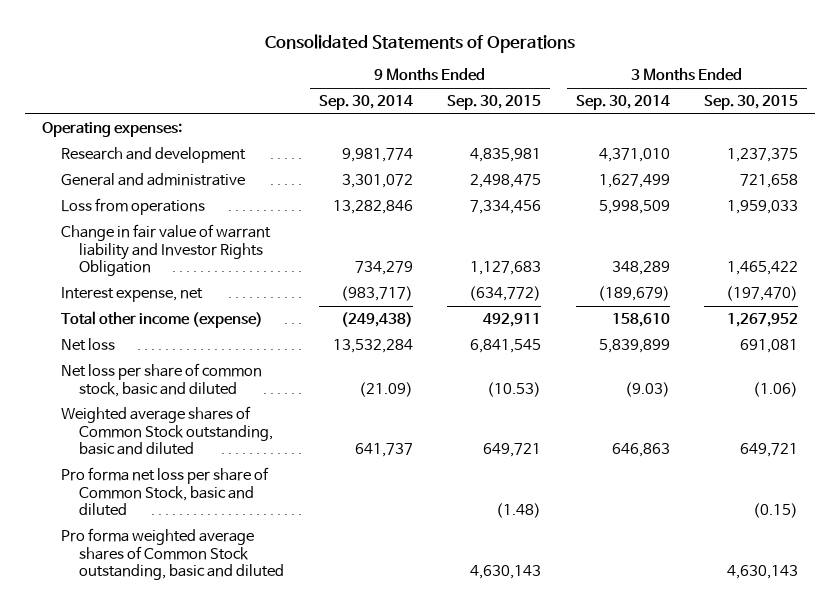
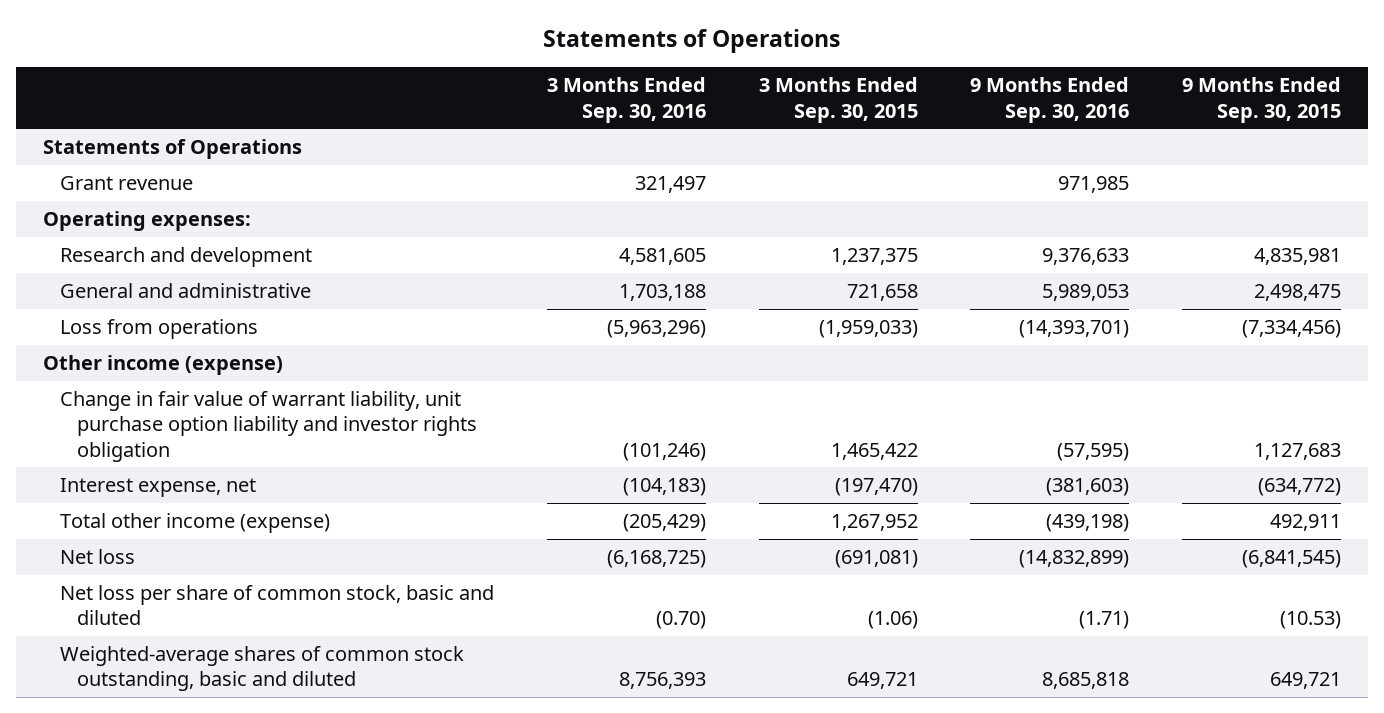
- Consolidated Statements of Operations
+ Statements of Operations
- | 9 Months Ended Sep. 30, 2014 | 9 Months Ended Sep. 30, 2015 | 3 Months Ended Sep. 30, 2014 | 3 Months Ended Sep. 30, 2015
+ | 3 Months Ended Sep. 30, 2016 | 3 Months Ended Sep. 30, 2015 | 9 Months Ended Sep. 30, 2016 | 9 Months Ended Sep. 30, 2015
+ Statements of Operations
+ Grant revenue | 321,497 | | 971,985 |
- Loss from operations | 13,282,846 | 7,334,456 | 5,998,509 | 1,959,033
- Change in fair value of warrant liability and Investor Rights Obligation | 734,279 | 1,127,683 | 348,289 | 1,465,422
+ Loss from operations | (5,963,296) | (1,959,033) | (14,393,701) | (7,334,456)
+ Other income (expense)
+ Change in fair value of warrant liability, unit purchase option liability and investor rights obligation | (101,246) | 1,465,422 | (57,595) | 1,127,683
- Net loss | 13,532,284 | 6,841,545 | 5,839,899 | 691,081
+ Net loss | (6,168,725) | (691,081) | (14,832,899) | (6,841,545)
- Weighted average shares of Common Stock outstanding, basic and diluted | 641,737 | 649,721 | 646,863 | 649,721
- Pro forma net loss per share of Common Stock, basic and diluted | | (1.48) | | (0.15)
- Pro forma weighted average shares of Common Stock outstanding, basic and diluted | | 4,630,143 | | 4,630,143
+ Weighted-average shares of common stock outstanding, basic and diluted | 8,756,393 | 649,721 | 8,685,818 | 649,721

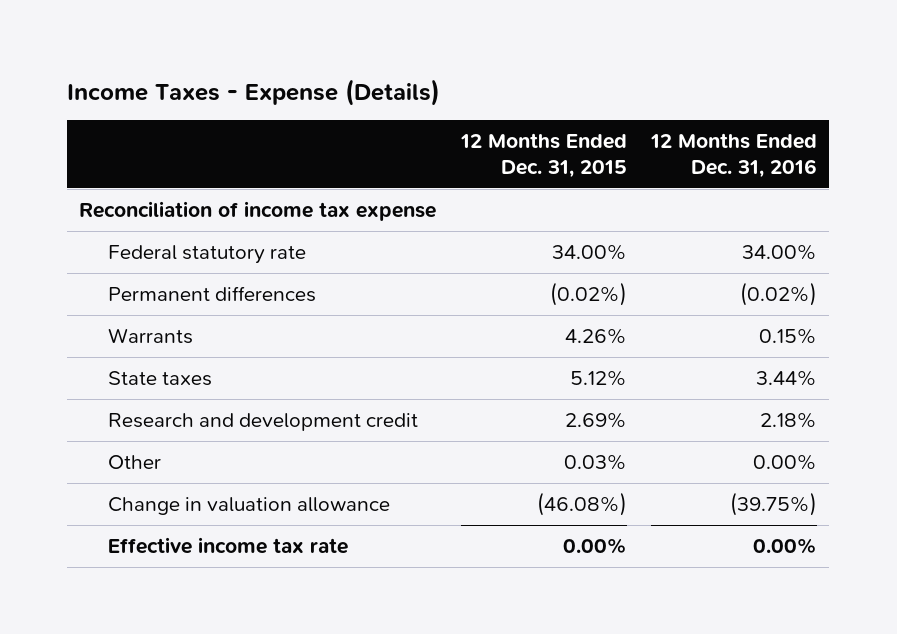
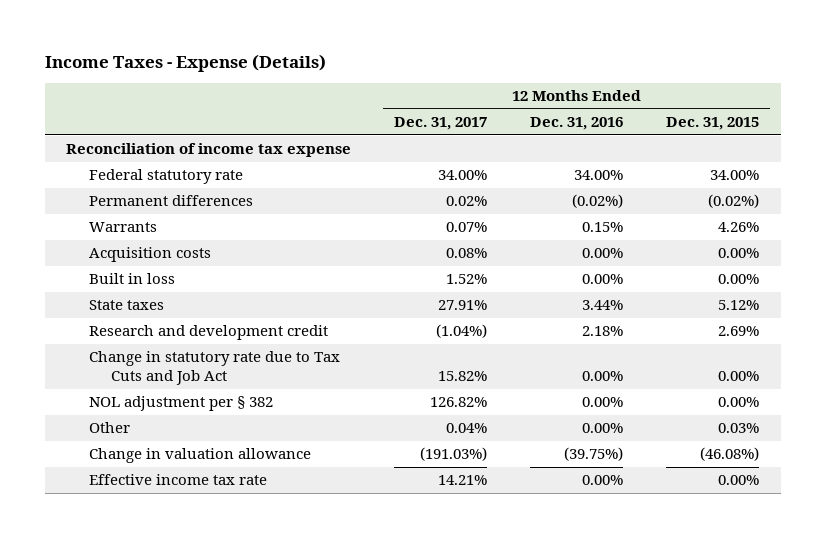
- | 12 Months Ended Dec. 31, 2015 | 12 Months Ended Dec. 31, 2016
+ | 12 Months Ended Dec. 31, 2017 | 12 Months Ended Dec. 31, 2016 | 12 Months Ended Dec. 31, 2015
+ Acquisition costs | 0.08% | 0.00% | 0.00%
+ Built in loss | 1.52% | 0.00% | 0.00%
+ Change in statutory rate due to Tax Cuts and Job Act | 15.82% | 0.00% | 0.00%
+ NOL adjustment per § 382 | 126.82% | 0.00% | 0.00%

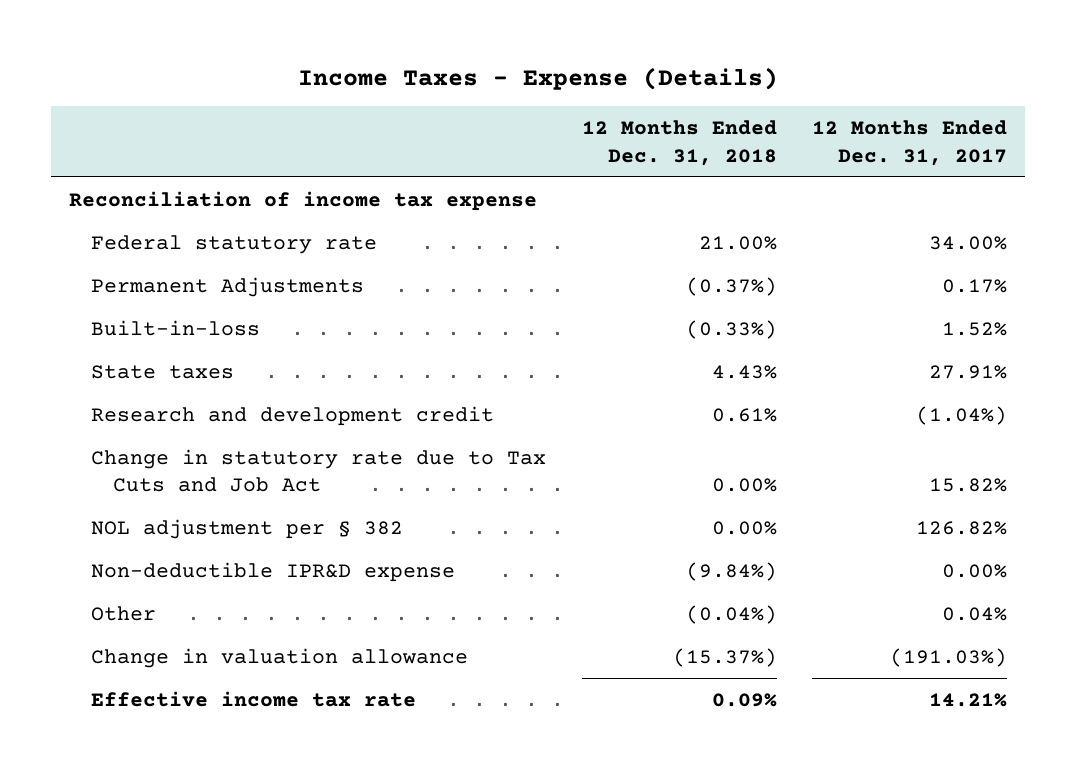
- | 12 Months Ended Dec. 31, 2017 | 12 Months Ended Dec. 31, 2016 | 12 Months Ended Dec. 31, 2015
+ | 12 Months Ended Dec. 31, 2018 | 12 Months Ended Dec. 31, 2017
- Permanent differences | 0.02% | (0.02%) | (0.02%)
- Warrants | 0.07% | 0.15% | 4.26%
- Acquisition costs | 0.08% | 0.00% | 0.00%
- Built in loss | 1.52% | 0.00% | 0.00%
+ Permanent Adjustments | (0.37%) | 0.17%
+ Built-in-loss | (0.33%) | 1.52%
+ Non-deductible IPR&D expense | (9.84%) | 0.00%

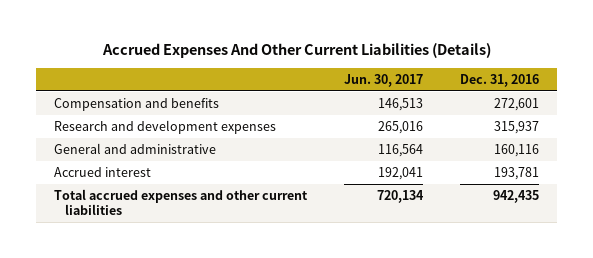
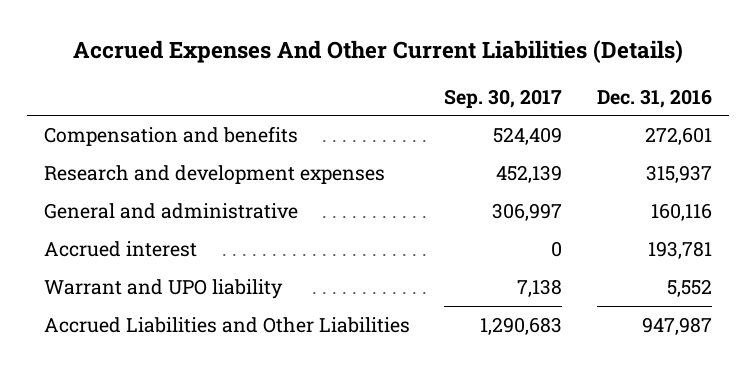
- | Jun. 30, 2017 | Dec. 31, 2016
+ | Sep. 30, 2017 | Dec. 31, 2016
- Total accrued expenses and other current liabilities | 720,134 | 942,435
+ Warrant and UPO liability | 7,138 | 5,552
+ Accrued Liabilities and Other Liabilities | 1,290,683 | 947,987

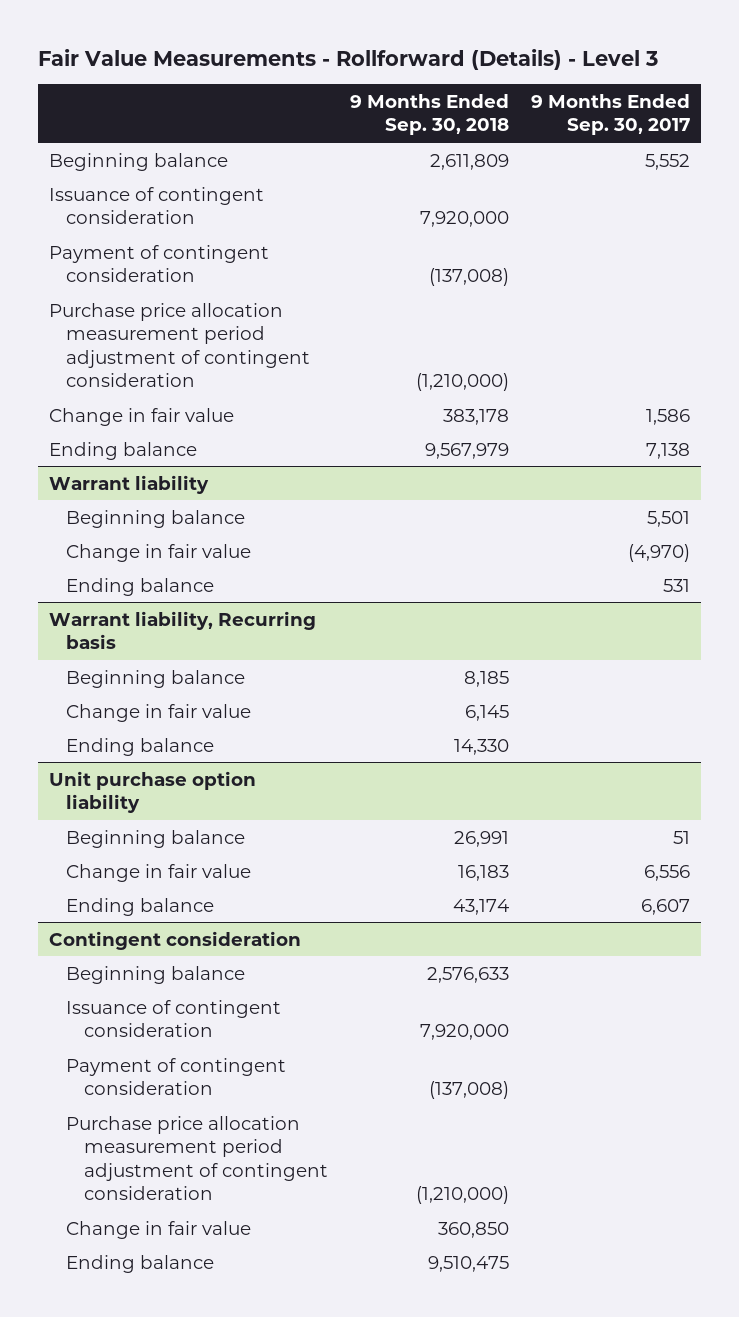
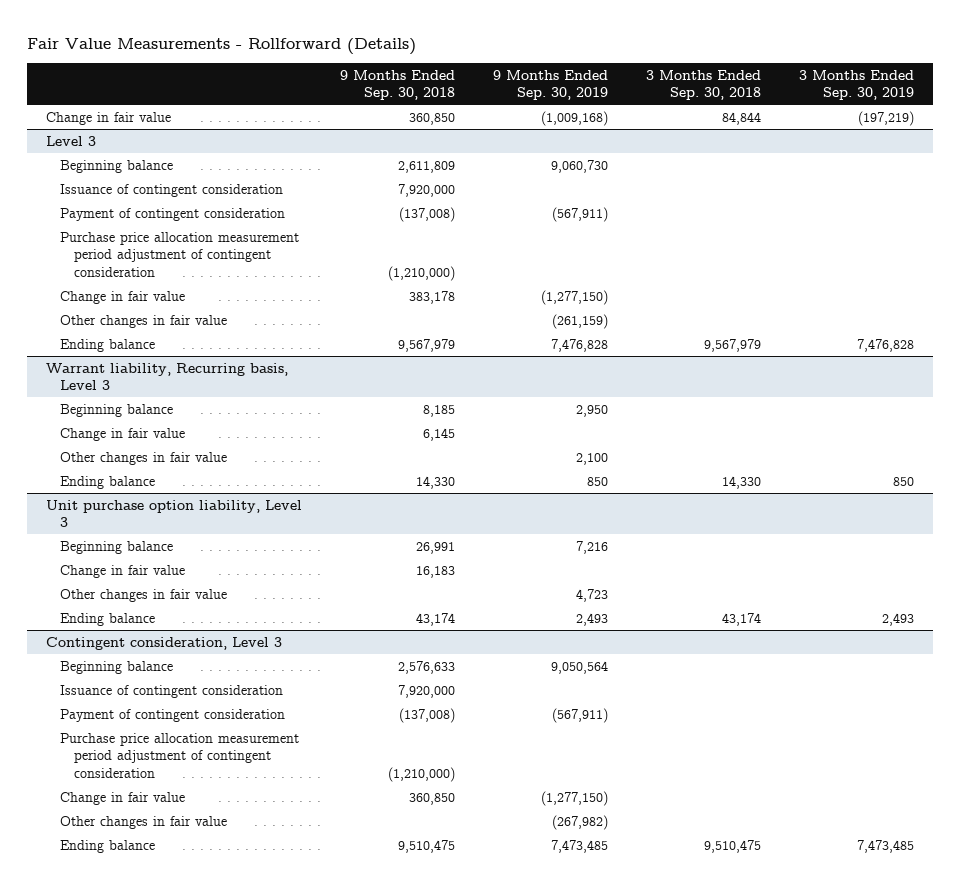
- Fair Value Measurements - Rollforward (Details) - Level 3
+ Fair Value Measurements - Rollforward (Details)
- | 9 Months Ended Sep. 30, 2018 | 9 Months Ended Sep. 30, 2017
+ | 9 Months Ended Sep. 30, 2018 | 9 Months Ended Sep. 30, 2019 | 3 Months Ended Sep. 30, 2018 | 3 Months Ended Sep. 30, 2019
+ Change in fair value | 360,850 | (1,009,168) | 84,844 | (197,219)
+ Level 3
+ Other changes in fair value | | (261,159) | |
- Warrant liability
- Beginning balance | | 5,501
- Change in fair value | | (4,970)
- Ending balance | | 531
- Warrant liability, Recurring basis
+ Warrant liability, Recurring basis, Level 3
+ Other changes in fair value | | 2,100 | |
- Unit purchase option liability
+ Unit purchase option liability, Level 3
+ Other changes in fair value | | 4,723 | |
- Contingent consideration
+ Contingent consideration, Level 3
+ Other changes in fair value | | (267,982) | |

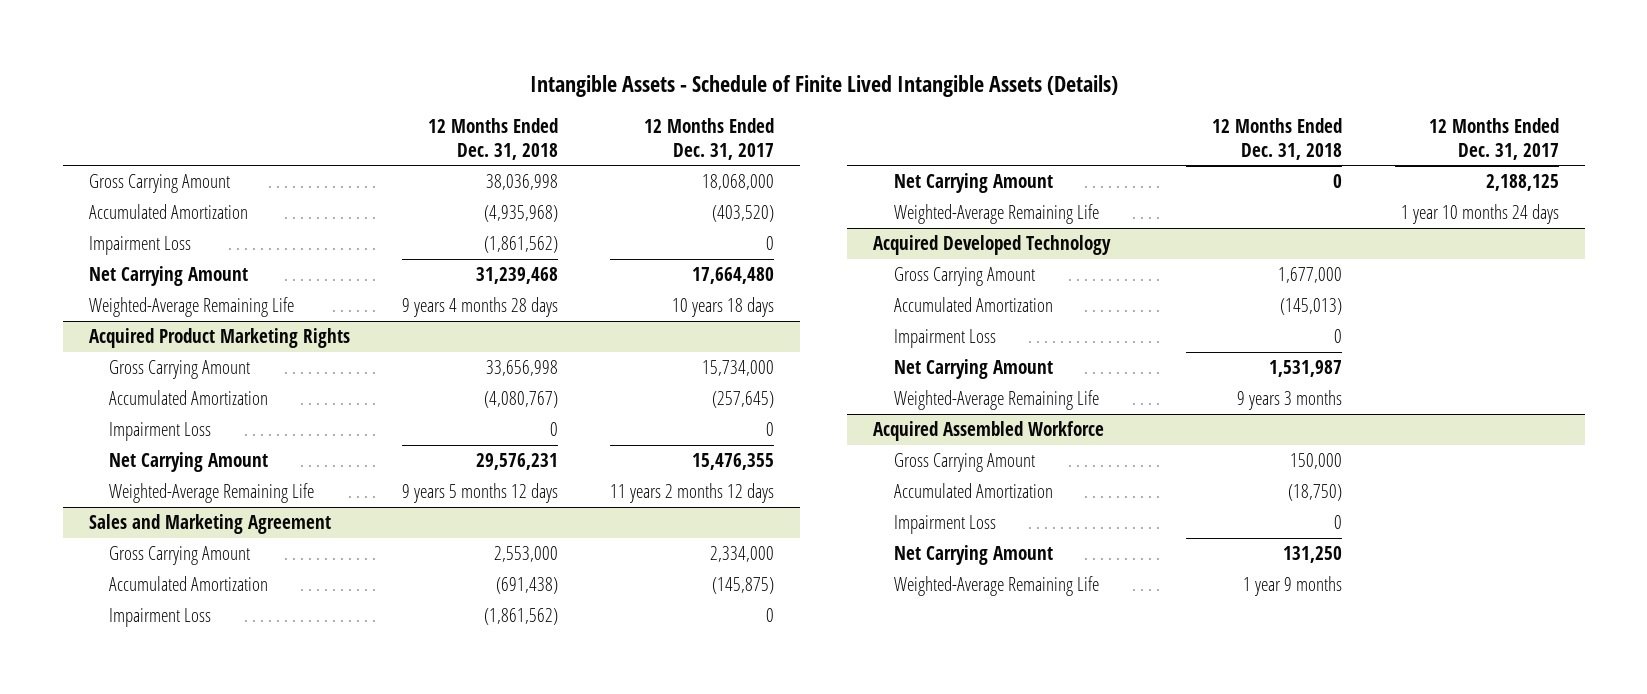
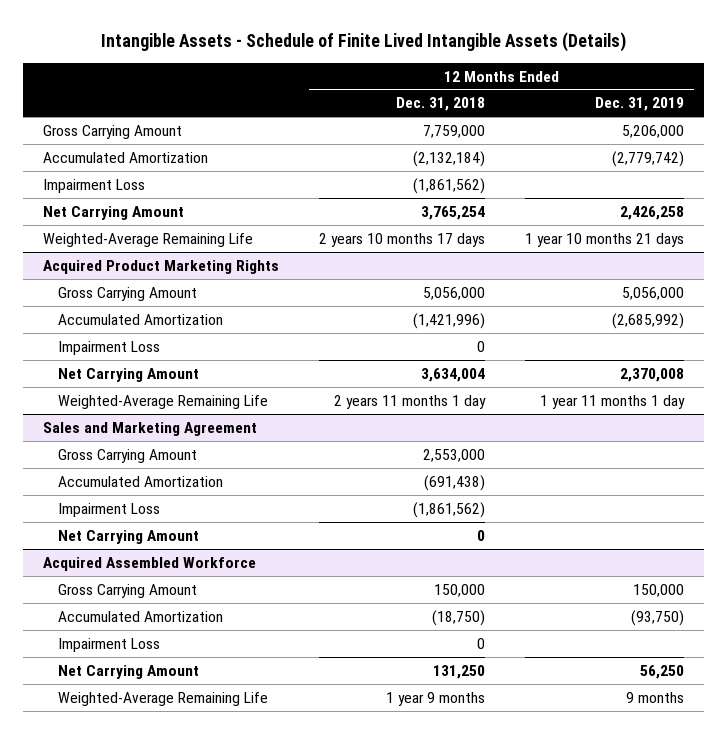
- | 12 Months Ended Dec. 31, 2018 | 12 Months Ended Dec. 31, 2017
+ | 12 Months Ended Dec. 31, 2018 | 12 Months Ended Dec. 31, 2019
- Gross Carrying Amount | 38,036,998 | 18,068,000
- Accumulated Amortization | (4,935,968) | (403,520)
+ Gross Carrying Amount | 7,759,000 | 5,206,000
+ Accumulated Amortization | (2,132,184) | (2,779,742)
- Net Carrying Amount | 31,239,468 | 17,664,480
- Weighted-Average Remaining Life | 9 years 4 months 28 days | 10 years 18 days
+ Net Carrying Amount | 3,765,254 | 2,426,258
+ Weighted-Average Remaining Life | 2 years 10 months 17 days | 1 year 10 months 21 days
@ Acquired Product Marketing Rights
- Gross Carrying Amount | 33,656,998 | 15,734,000
- Accumulated Amortization | (4,080,767) | (257,645)
+ Gross Carrying Amount | 5,056,000 | 5,056,000
+ Accumulated Amortization | (1,421,996) | (2,685,992)
- Net Carrying Amount | 29,576,231 | 15,476,355
- Weighted-Average Remaining Life | 9 years 5 months 12 days | 11 years 2 months 12 days
+ Net Carrying Amount | 3,634,004 | 2,370,008
+ Weighted-Average Remaining Life | 2 years 11 months 1 day | 1 year 11 months 1 day
@ Sales and Marketing Agreement
- Weighted-Average Remaining Life | | 1 year 10 months 24 days
- Acquired Developed Technology
- Gross Carrying Amount | 1,677,000 |
- Accumulated Amortization | (145,013) |
- Impairment Loss | 0 |
- Net Carrying Amount | 1,531,987 |
- Weighted-Average Remaining Life | 9 years 3 months |

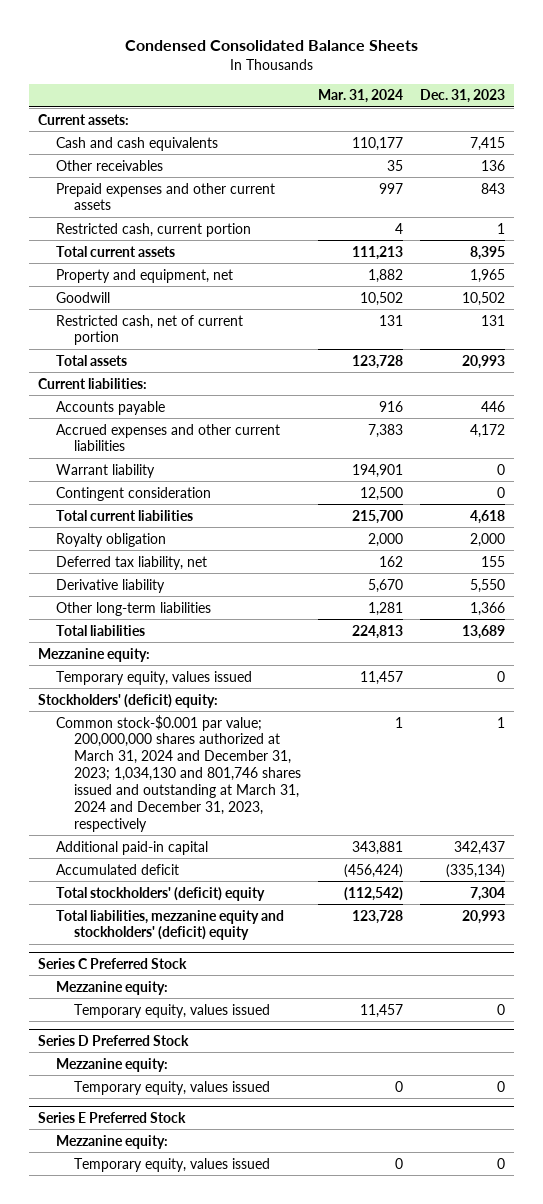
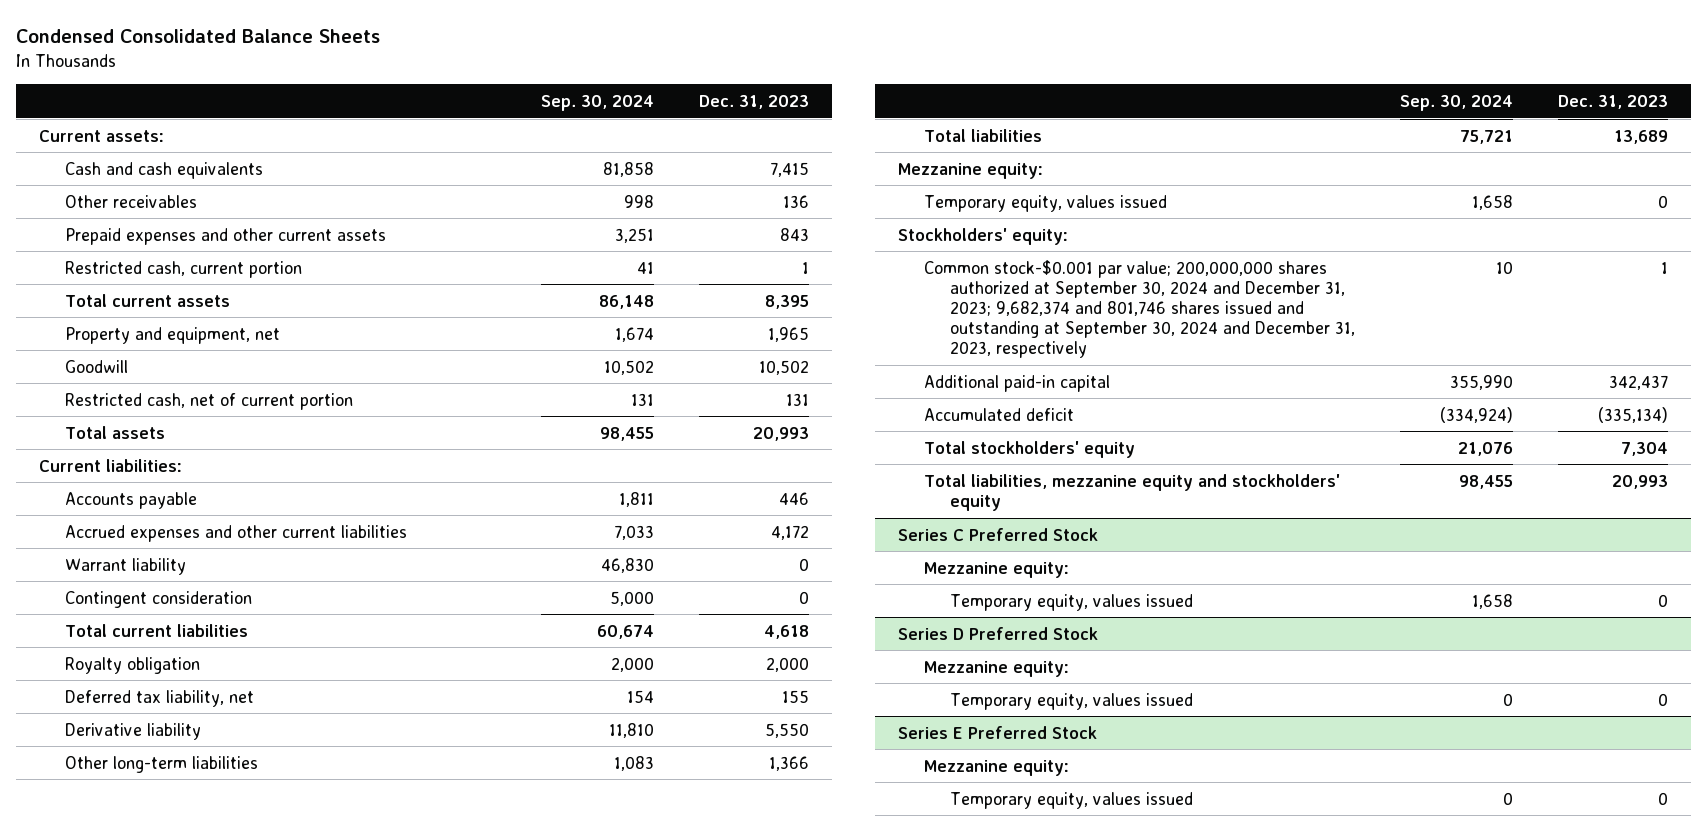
- | Mar. 31, 2024 | Dec. 31, 2023
+ | Sep. 30, 2024 | Dec. 31, 2023
- Stockholders' (deficit) equity:
- Common stock-$0.001 par value; 200,000,000 shares authorized at March 31, 2024 and December 31, 2023; 1,034,130 and 801,746 shares issued and outstanding at March 31, 2024 and December 31, 2023, respectively | 1 | 1
+ Stockholders' equity:
+ Common stock-$0.001 par value; 200,000,000 shares authorized at September 30, 2024 and December 31, 2023; 9,682,374 and 801,746 shares issued and outstanding at September 30, 2024 and December 31, 2023, respectively | 10 | 1
- Total stockholders' (deficit) equity | (112,542) | 7,304
- Total liabilities, mezzanine equity and stockholders' (deficit) equity | 123,728 | 20,993
+ Total stockholders' equity | 21,076 | 7,304
+ Total liabilities, mezzanine equity and stockholders' equity | 98,455 | 20,993

